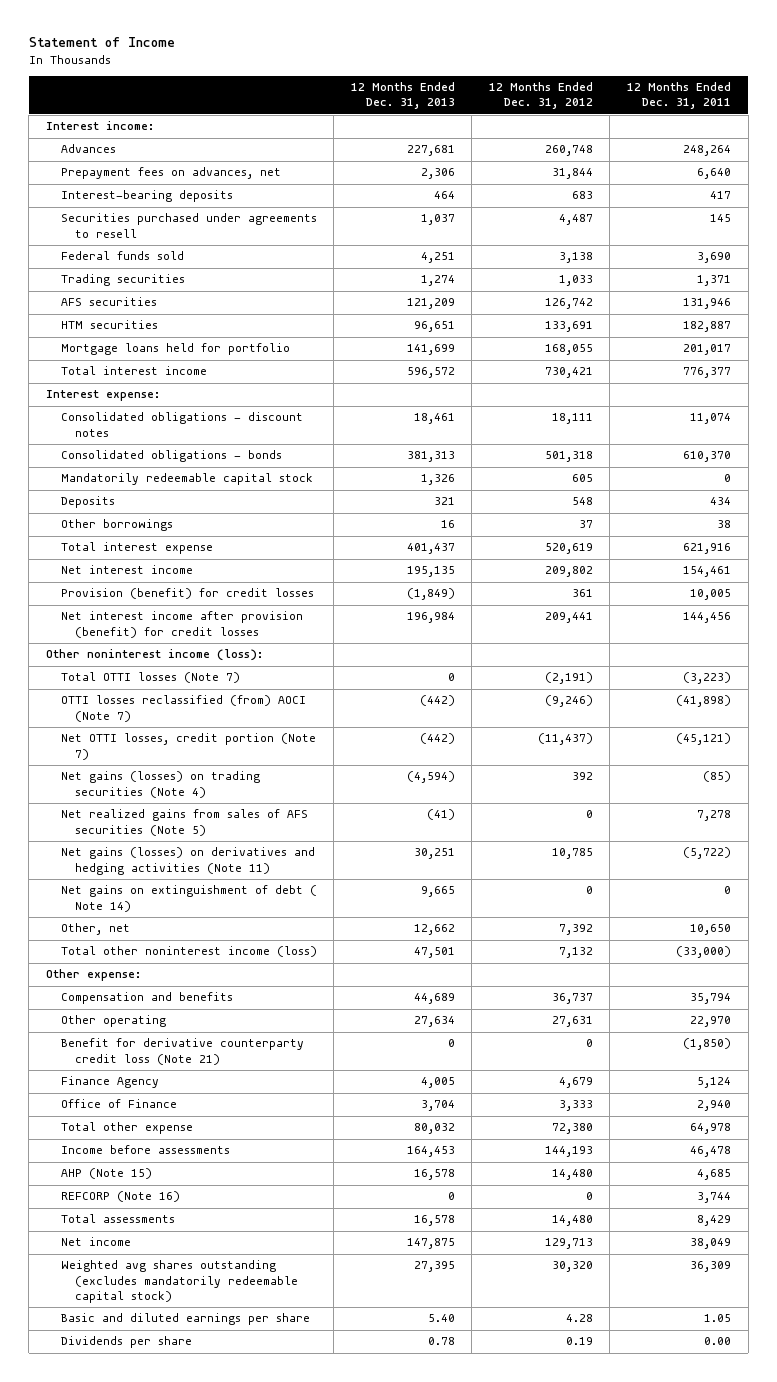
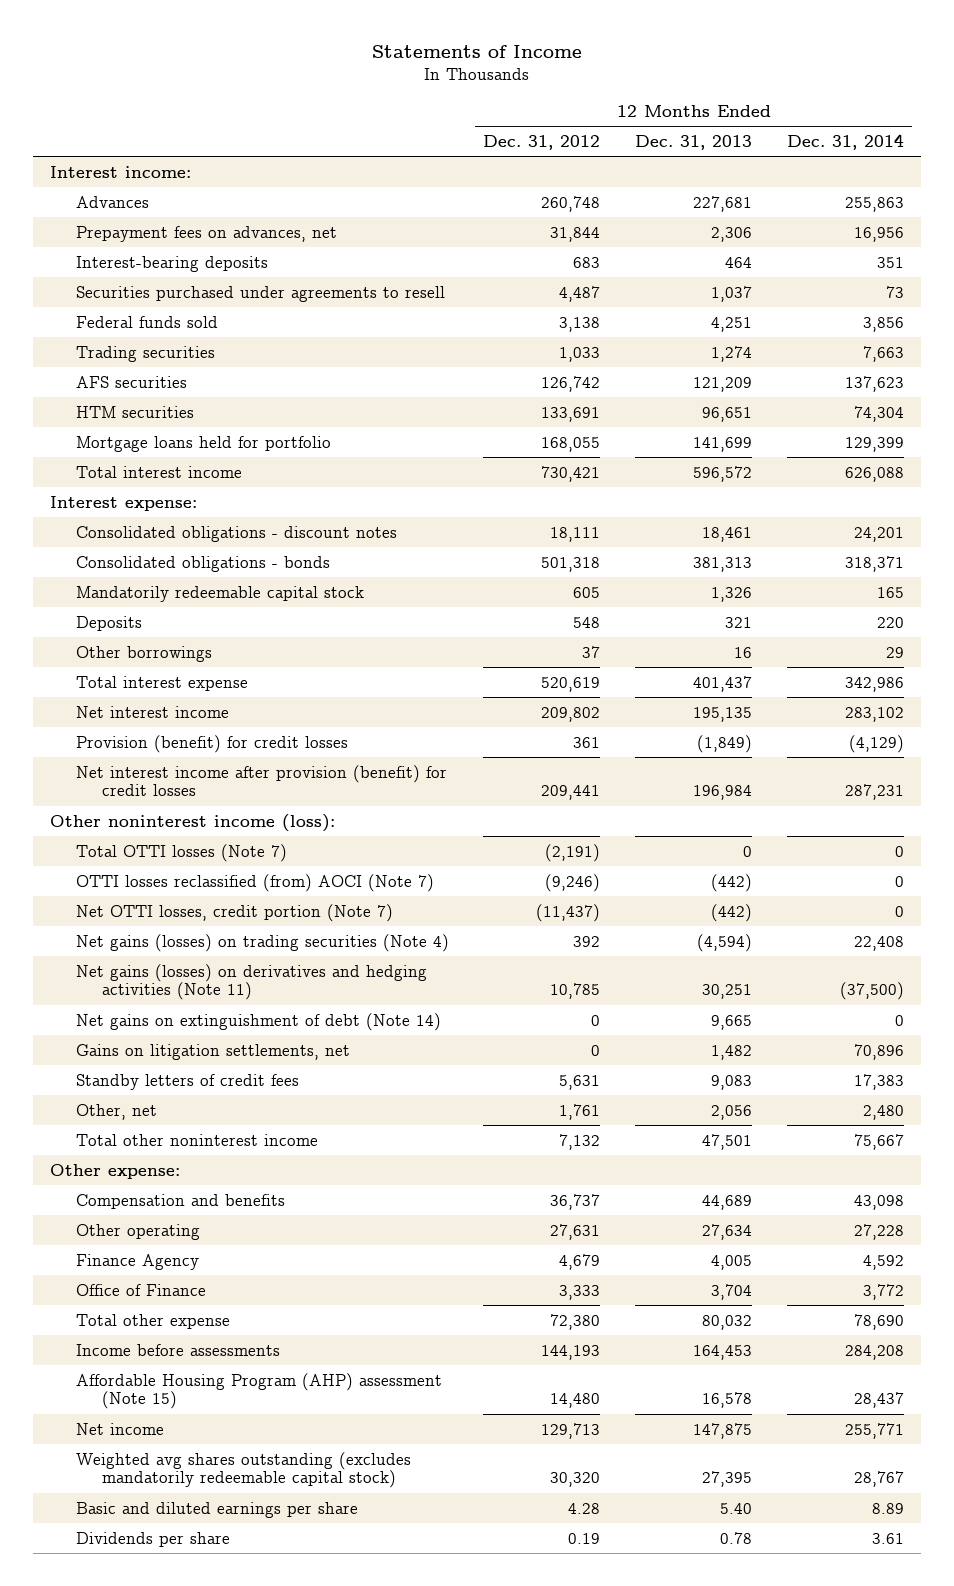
- Statement of Income
+ Statements of Income
- | 12 Months Ended Dec. 31, 2013 | 12 Months Ended Dec. 31, 2012 | 12 Months Ended Dec. 31, 2011
+ | 12 Months Ended Dec. 31, 2012 | 12 Months Ended Dec. 31, 2013 | 12 Months Ended Dec. 31, 2014
- Net realized gains from sales of AFS securities (Note 5) | (41) | 0 | 7,278
- Net gains on extinguishment of debt ( Note 14) | 9,665 | 0 | 0
- Other, net | 12,662 | 7,392 | 10,650
- Total other noninterest income (loss) | 47,501 | 7,132 | (33,000)
+ Net gains on extinguishment of debt (Note 14) | 0 | 9,665 | 0
+ Gains on litigation settlements, net | 0 | 1,482 | 70,896
+ Standby letters of credit fees | 5,631 | 9,083 | 17,383
+ Other, net | 1,761 | 2,056 | 2,480
+ Total other noninterest income | 7,132 | 47,501 | 75,667
- Benefit for derivative counterparty credit loss (Note 21) | 0 | 0 | (1,850)
- AHP (Note 15) | 16,578 | 14,480 | 4,685
- REFCORP (Note 16) | 0 | 0 | 3,744
- Total assessments | 16,578 | 14,480 | 8,429
+ Affordable Housing Program (AHP) assessment (Note 15) | 14,480 | 16,578 | 28,437

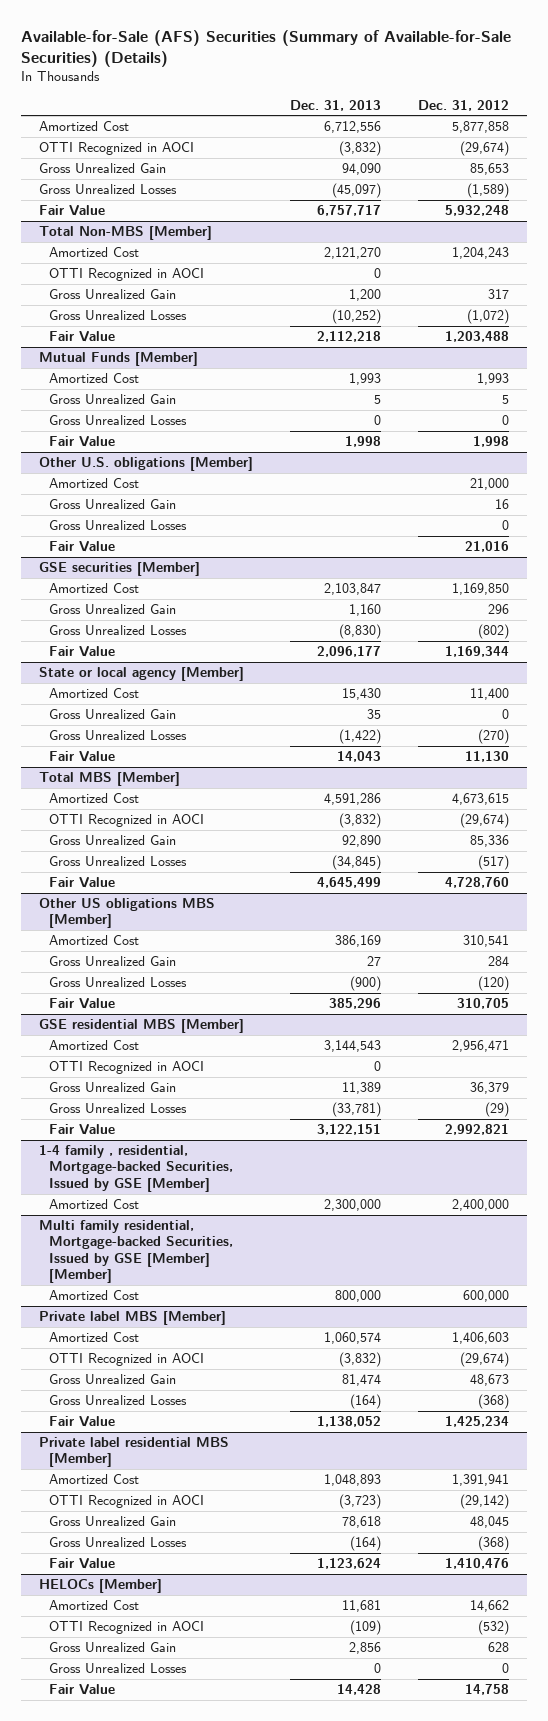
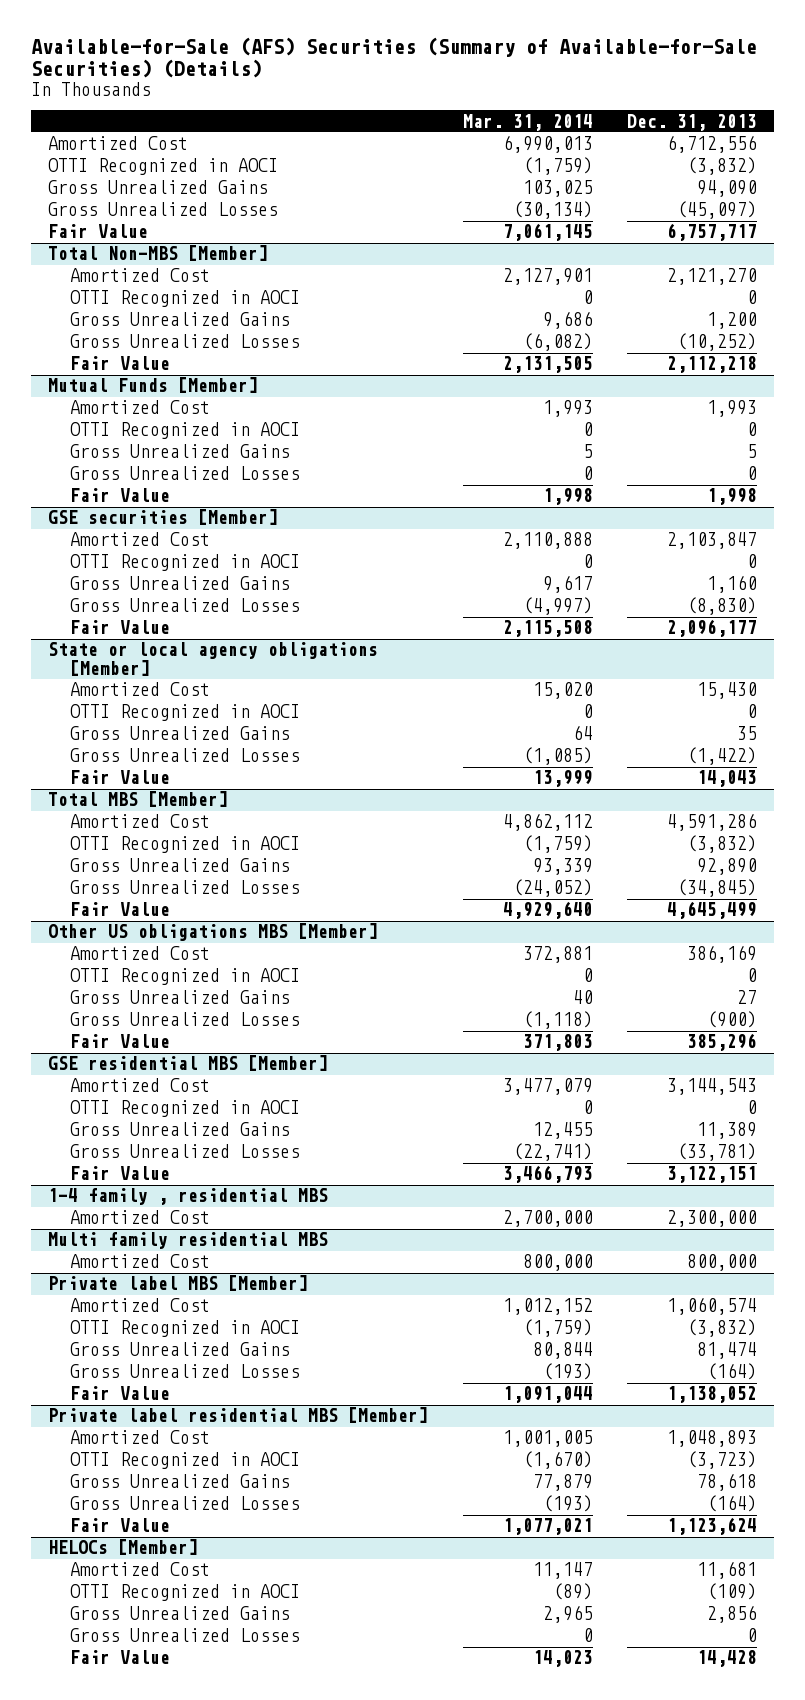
- | Dec. 31, 2013 | Dec. 31, 2012
+ | Mar. 31, 2014 | Dec. 31, 2013
- Gross Unrealized Gain | 94,090 | 85,653
+ Gross Unrealized Gains | 103,025 | 94,090
@ Total Non-MBS [Member]
- Gross Unrealized Gain | 1,200 | 317
+ Gross Unrealized Gains | 9,686 | 1,200
@ Mutual Funds [Member]
- Gross Unrealized Gain | 5 | 5
+ OTTI Recognized in AOCI | 0 | 0
+ Gross Unrealized Gains | 5 | 5
- Other U.S. obligations [Member]
- Amortized Cost | | 21,000
- Gross Unrealized Gain | | 16
- Gross Unrealized Losses | | 0
- Fair Value | | 21,016
@ GSE securities [Member]
- Gross Unrealized Gain | 1,160 | 296
+ OTTI Recognized in AOCI | 0 | 0
+ Gross Unrealized Gains | 9,617 | 1,160
- State or local agency [Member]
+ State or local agency obligations [Member]
- Gross Unrealized Gain | 35 | 0
+ OTTI Recognized in AOCI | 0 | 0
+ Gross Unrealized Gains | 64 | 35
@ Total MBS [Member]
- Gross Unrealized Gain | 92,890 | 85,336
+ Gross Unrealized Gains | 93,339 | 92,890
@ Other US obligations MBS [Member]
- Gross Unrealized Gain | 27 | 284
+ OTTI Recognized in AOCI | 0 | 0
+ Gross Unrealized Gains | 40 | 27
@ GSE residential MBS [Member]
- Gross Unrealized Gain | 11,389 | 36,379
+ Gross Unrealized Gains | 12,455 | 11,389
- 1-4 family , residential, Mortgage-backed Securities, Issued by GSE [Member]
+ 1-4 family , residential MBS
- Multi family residential, Mortgage-backed Securities, Issued by GSE [Member] [Member]
+ Multi family residential MBS
@ Private label MBS [Member]
- Gross Unrealized Gain | 81,474 | 48,673
+ Gross Unrealized Gains | 80,844 | 81,474
@ Private label residential MBS [Member]
- Gross Unrealized Gain | 78,618 | 48,045
+ Gross Unrealized Gains | 77,879 | 78,618
@ HELOCs [Member]
- Gross Unrealized Gain | 2,856 | 628
+ Gross Unrealized Gains | 2,965 | 2,856

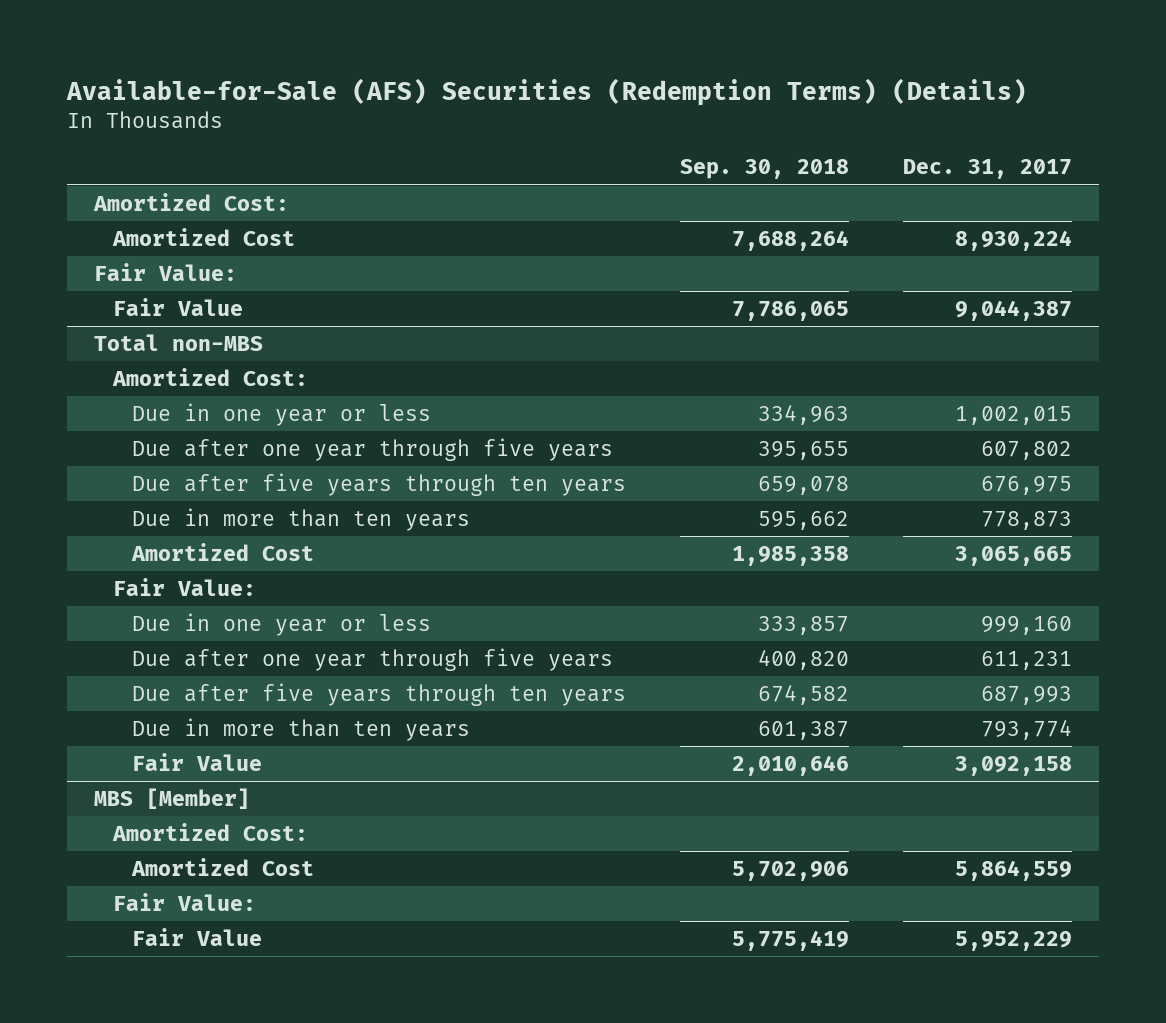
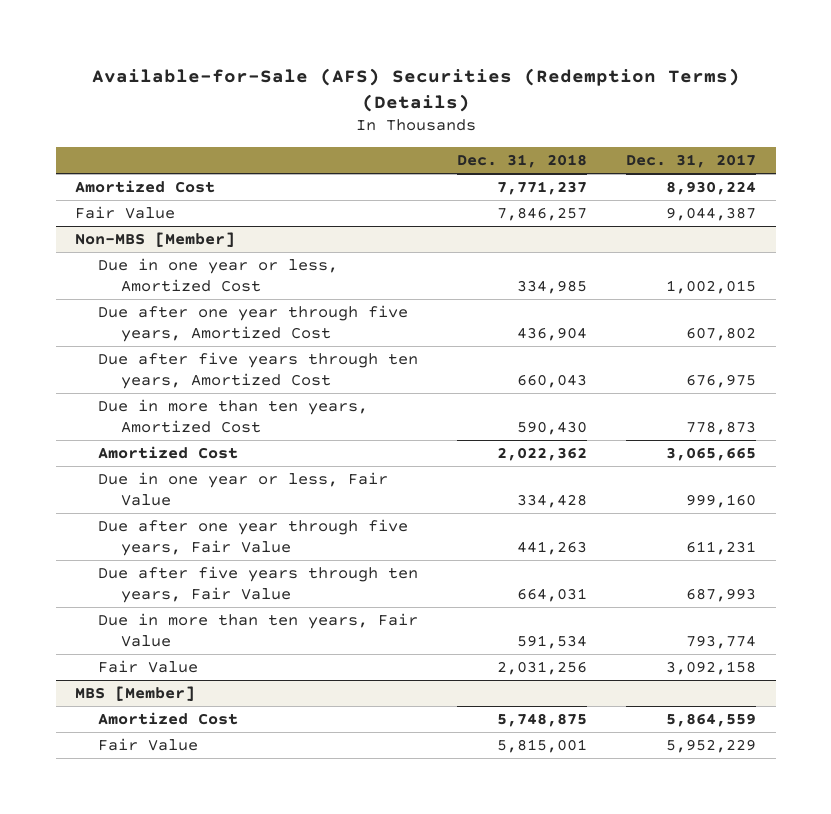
- | Sep. 30, 2018 | Dec. 31, 2017
+ | Dec. 31, 2018 | Dec. 31, 2017
- Amortized Cost:
- Fair Value:
- Total non-MBS
- Amortized Cost:
- Due in one year or less | 334,963 | 1,002,015
- Due after one year through five years | 395,655 | 607,802
- Due after five years through ten years | 659,078 | 676,975
- Due in more than ten years | 595,662 | 778,873
+ Non-MBS [Member]
+ Due in one year or less, Amortized Cost | 334,985 | 1,002,015
+ Due after one year through five years, Amortized Cost | 436,904 | 607,802
+ Due after five years through ten years, Amortized Cost | 660,043 | 676,975
+ Due in more than ten years, Amortized Cost | 590,430 | 778,873
- Fair Value:
- Due in one year or less | 333,857 | 999,160
- Due after one year through five years | 400,820 | 611,231
- Due after five years through ten years | 674,582 | 687,993
- Due in more than ten years | 601,387 | 793,774
+ Due in one year or less, Fair Value | 334,428 | 999,160
+ Due after one year through five years, Fair Value | 441,263 | 611,231
+ Due after five years through ten years, Fair Value | 664,031 | 687,993
+ Due in more than ten years, Fair Value | 591,534 | 793,774
@ MBS [Member]
- Amortized Cost:
- Fair Value:

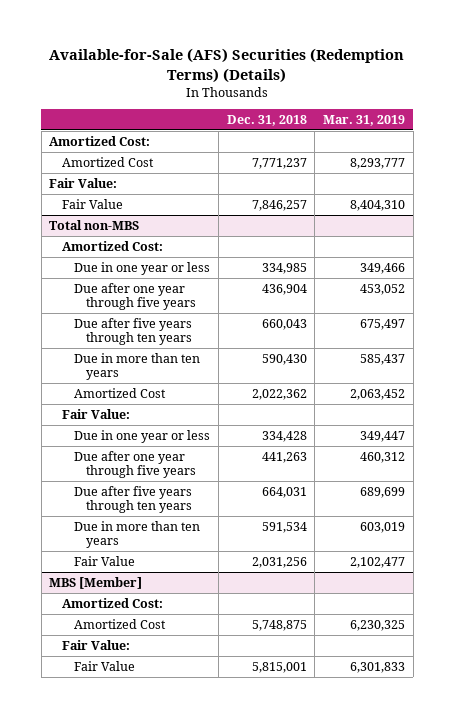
- | Dec. 31, 2018 | Dec. 31, 2017
+ | Dec. 31, 2018 | Mar. 31, 2019
+ Amortized Cost:
+ Fair Value:
- Non-MBS [Member]
- Due in one year or less, Amortized Cost | 334,985 | 1,002,015
- Due after one year through five years, Amortized Cost | 436,904 | 607,802
- Due after five years through ten years, Amortized Cost | 660,043 | 676,975
- Due in more than ten years, Amortized Cost | 590,430 | 778,873
+ Total non-MBS
+ Amortized Cost:
+ Due in one year or less | 334,985 | 349,466
+ Due after one year through five years | 436,904 | 453,052
+ Due after five years through ten years | 660,043 | 675,497
+ Due in more than ten years | 590,430 | 585,437
- Due in one year or less, Fair Value | 334,428 | 999,160
- Due after one year through five years, Fair Value | 441,263 | 611,231
- Due after five years through ten years, Fair Value | 664,031 | 687,993
- Due in more than ten years, Fair Value | 591,534 | 793,774
+ Fair Value:
+ Due in one year or less | 334,428 | 349,447
+ Due after one year through five years | 441,263 | 460,312
+ Due after five years through ten years | 664,031 | 689,699
+ Due in more than ten years | 591,534 | 603,019
@ MBS [Member]
+ Amortized Cost:
+ Fair Value:

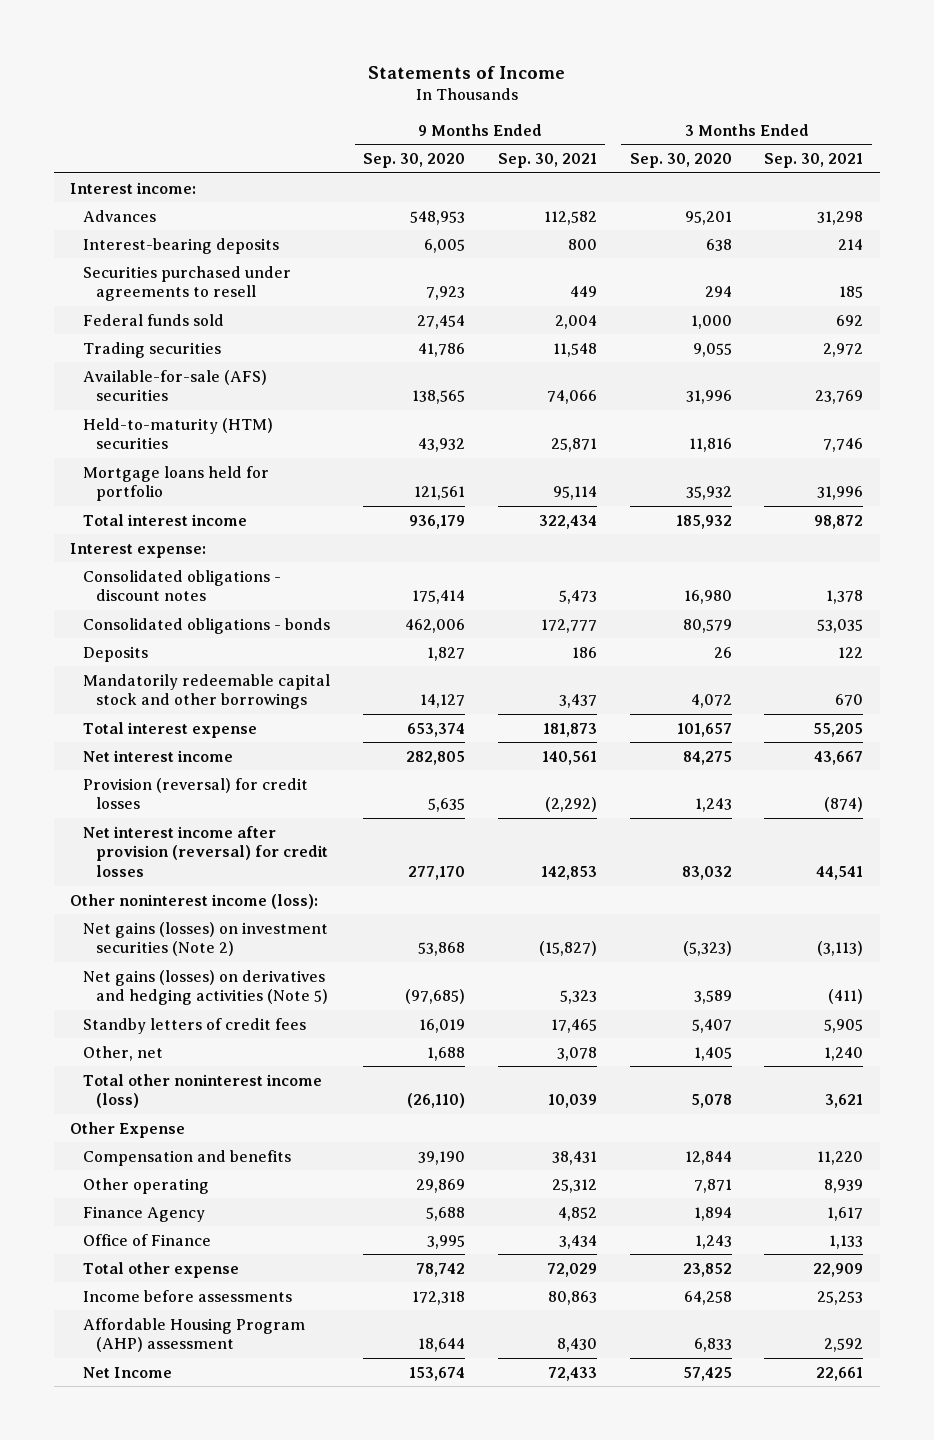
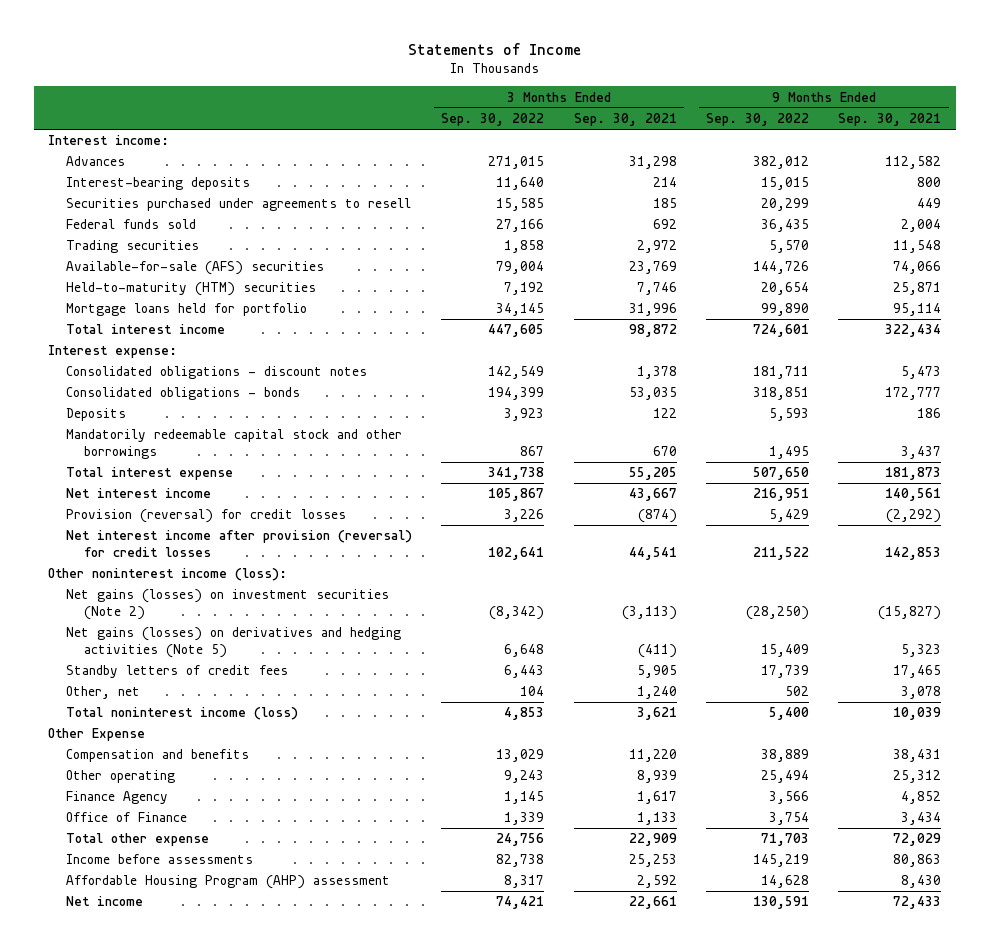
- | 9 Months Ended Sep. 30, 2020 | 9 Months Ended Sep. 30, 2021 | 3 Months Ended Sep. 30, 2020 | 3 Months Ended Sep. 30, 2021
+ | 3 Months Ended Sep. 30, 2022 | 3 Months Ended Sep. 30, 2021 | 9 Months Ended Sep. 30, 2022 | 9 Months Ended Sep. 30, 2021
- Total other noninterest income (loss) | (26,110) | 10,039 | 5,078 | 3,621
+ Total noninterest income (loss) | 4,853 | 3,621 | 5,400 | 10,039
- Net Income | 153,674 | 72,433 | 57,425 | 22,661
+ Net income | 74,421 | 22,661 | 130,591 | 72,433

